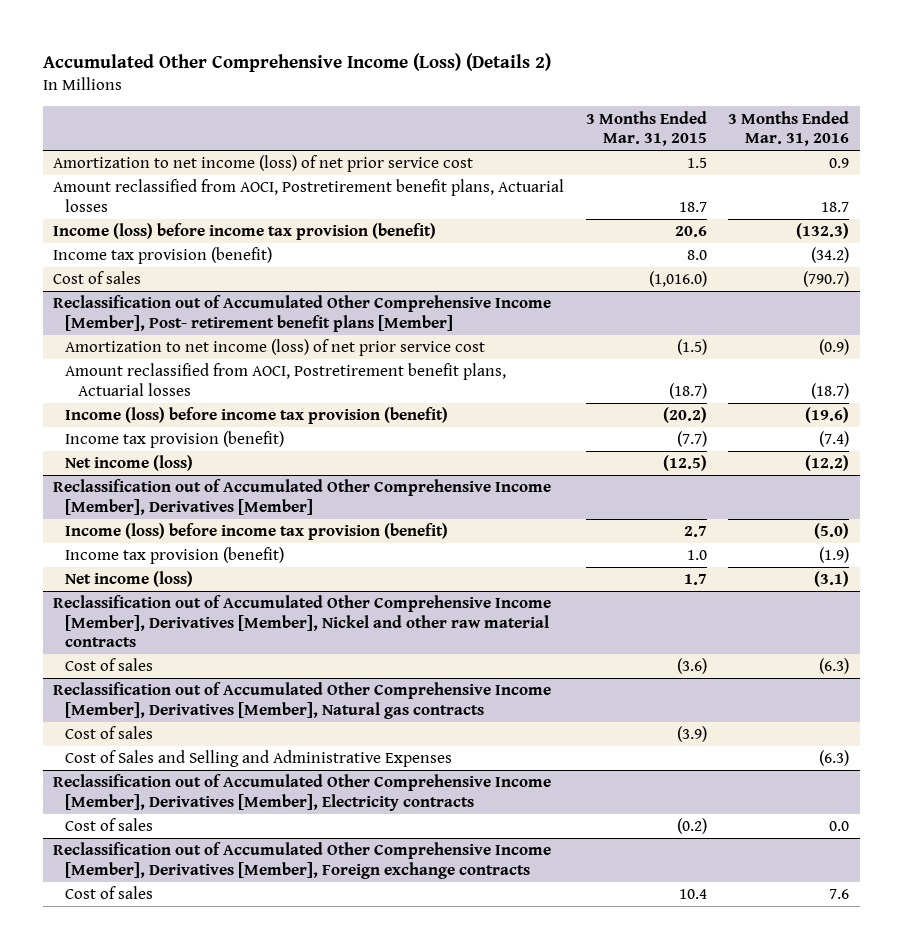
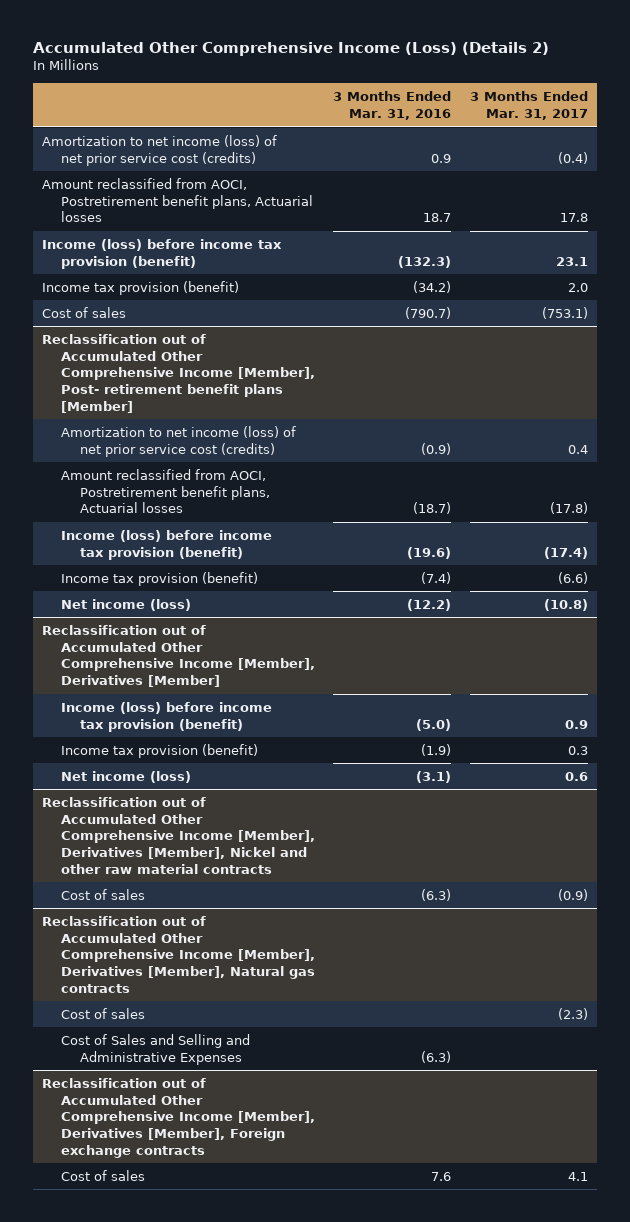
- | 3 Months Ended Mar. 31, 2015 | 3 Months Ended Mar. 31, 2016
+ | 3 Months Ended Mar. 31, 2016 | 3 Months Ended Mar. 31, 2017
- Amortization to net income (loss) of net prior service cost | 1.5 | 0.9
+ Amortization to net income (loss) of net prior service cost (credits) | 0.9 | (0.4)
@ Reclassification out of Accumulated Other Comprehensive Income [Member], Post- retirement benefit plans [Member]
- Amortization to net income (loss) of net prior service cost | (1.5) | (0.9)
+ Amortization to net income (loss) of net prior service cost (credits) | (0.9) | 0.4
- Reclassification out of Accumulated Other Comprehensive Income [Member], Derivatives [Member], Electricity contracts
- Cost of sales | (0.2) | 0.0

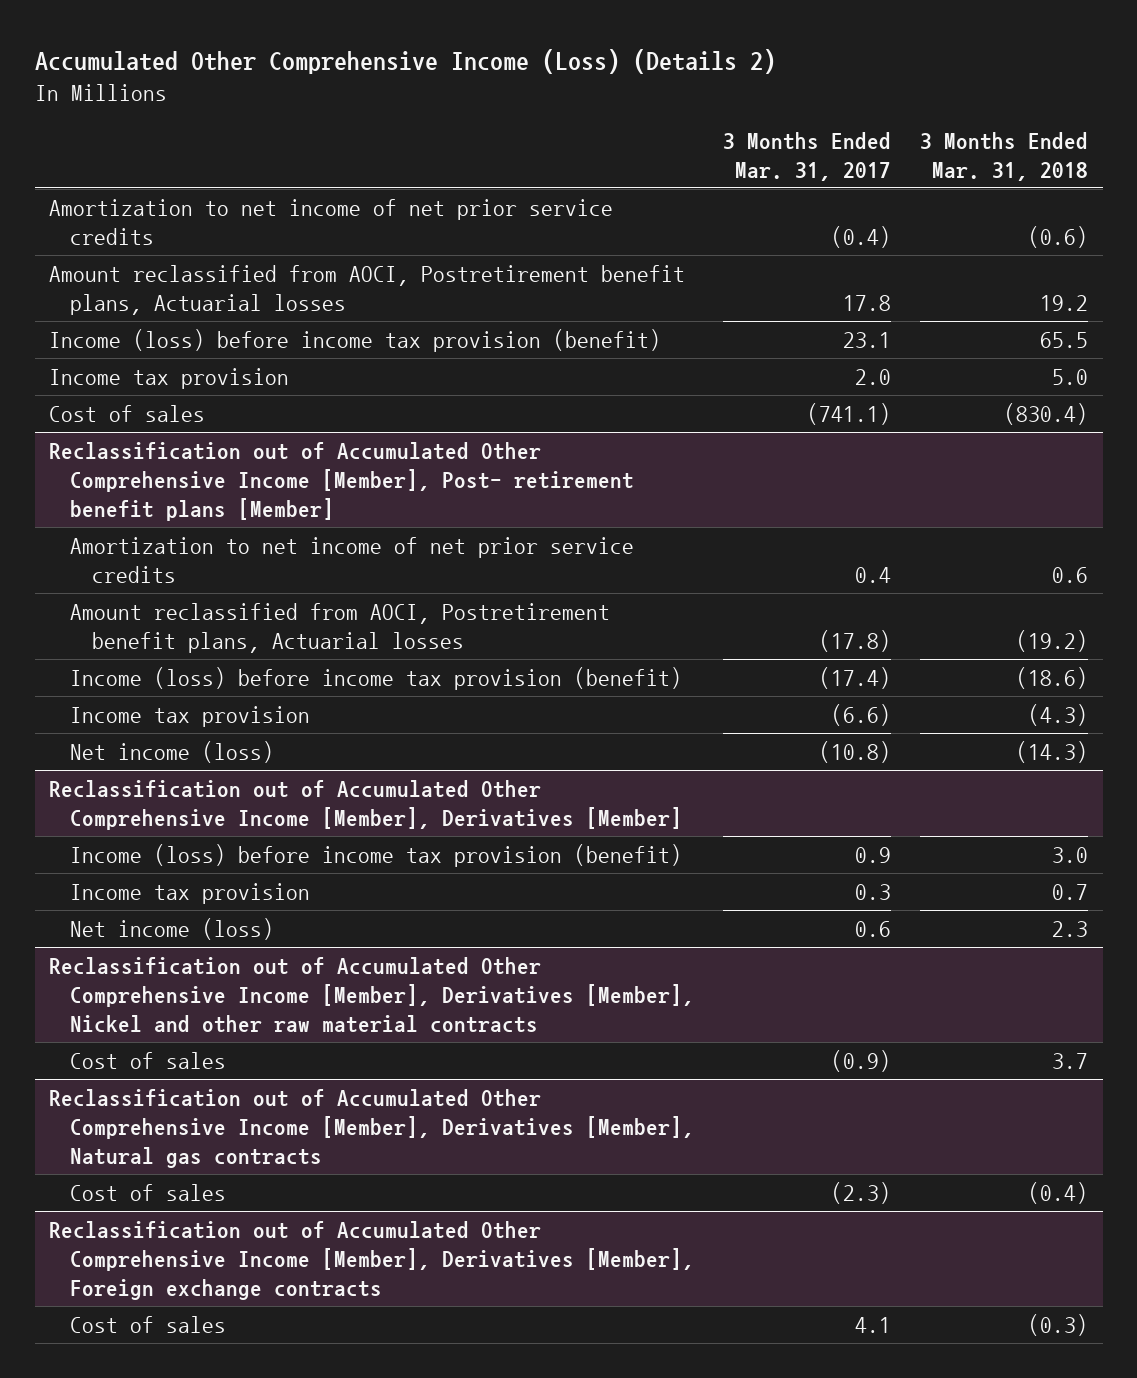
- | 3 Months Ended Mar. 31, 2016 | 3 Months Ended Mar. 31, 2017
+ | 3 Months Ended Mar. 31, 2017 | 3 Months Ended Mar. 31, 2018
- Amortization to net income (loss) of net prior service cost (credits) | 0.9 | (0.4)
+ Amortization to net income of net prior service credits | (0.4) | (0.6)
- Income tax provision (benefit) | (34.2) | 2.0
- Cost of sales | (790.7) | (753.1)
+ Income tax provision | 2.0 | 5.0
+ Cost of sales | (741.1) | (830.4)
@ Reclassification out of Accumulated Other Comprehensive Income [Member], Post- retirement benefit plans [Member]
- Amortization to net income (loss) of net prior service cost (credits) | (0.9) | 0.4
+ Amortization to net income of net prior service credits | 0.4 | 0.6
- Income tax provision (benefit) | (7.4) | (6.6)
+ Income tax provision | (6.6) | (4.3)
@ Reclassification out of Accumulated Other Comprehensive Income [Member], Derivatives [Member]
- Income tax provision (benefit) | (1.9) | 0.3
+ Income tax provision | 0.3 | 0.7
@ Reclassification out of Accumulated Other Comprehensive Income [Member], Derivatives [Member], Natural gas contracts
- Cost of Sales and Selling and Administrative Expenses | (6.3) |

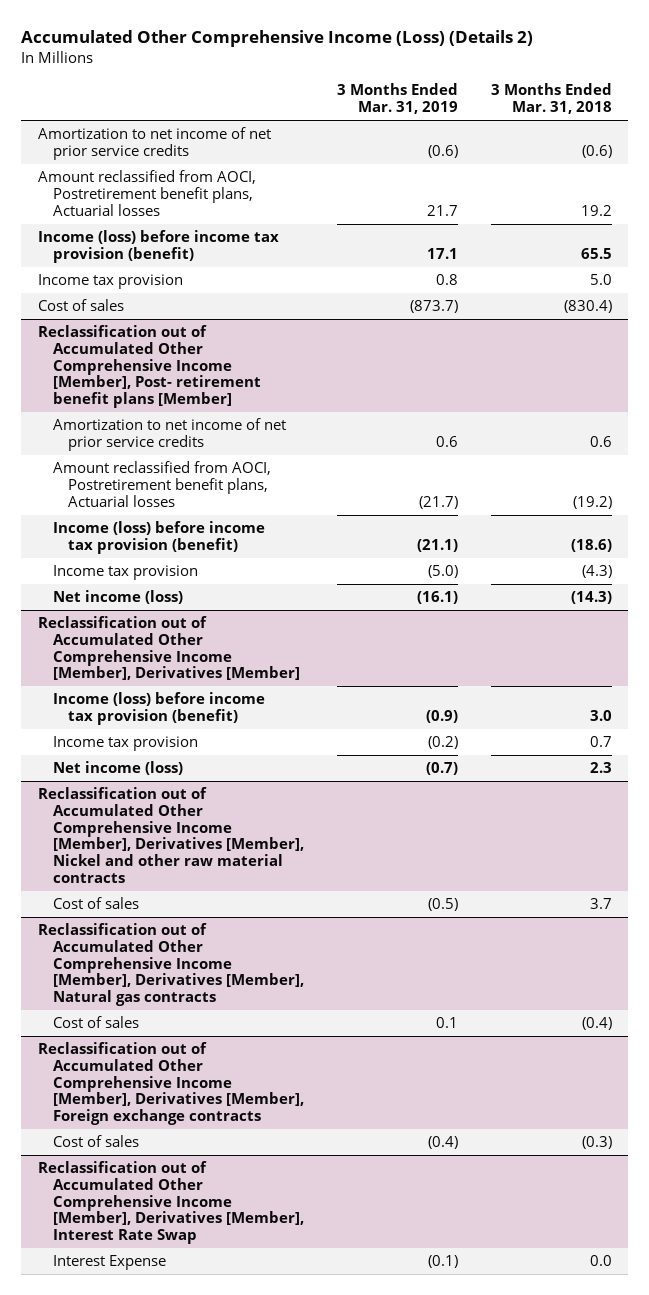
- | 3 Months Ended Mar. 31, 2017 | 3 Months Ended Mar. 31, 2018
+ | 3 Months Ended Mar. 31, 2019 | 3 Months Ended Mar. 31, 2018
+ Reclassification out of Accumulated Other Comprehensive Income [Member], Derivatives [Member], Interest Rate Swap
+ Interest Expense | (0.1) | 0.0

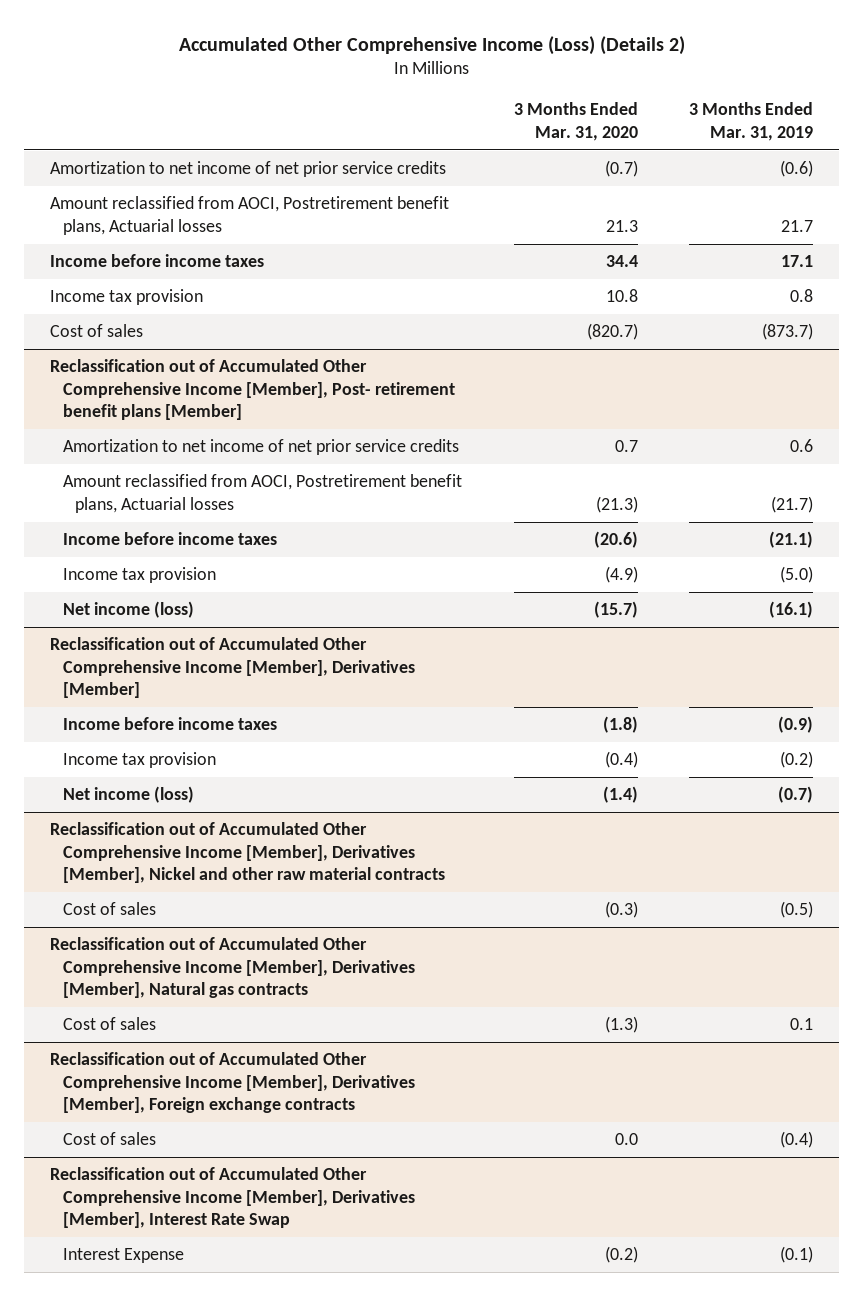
- | 3 Months Ended Mar. 31, 2019 | 3 Months Ended Mar. 31, 2018
+ | 3 Months Ended Mar. 31, 2020 | 3 Months Ended Mar. 31, 2019
- Income (loss) before income tax provision (benefit) | 17.1 | 65.5
+ Income before income taxes | 34.4 | 17.1
@ Reclassification out of Accumulated Other Comprehensive Income [Member], Post- retirement benefit plans [Member]
- Income (loss) before income tax provision (benefit) | (21.1) | (18.6)
+ Income before income taxes | (20.6) | (21.1)
@ Reclassification out of Accumulated Other Comprehensive Income [Member], Derivatives [Member]
- Income (loss) before income tax provision (benefit) | (0.9) | 3.0
+ Income before income taxes | (1.8) | (0.9)

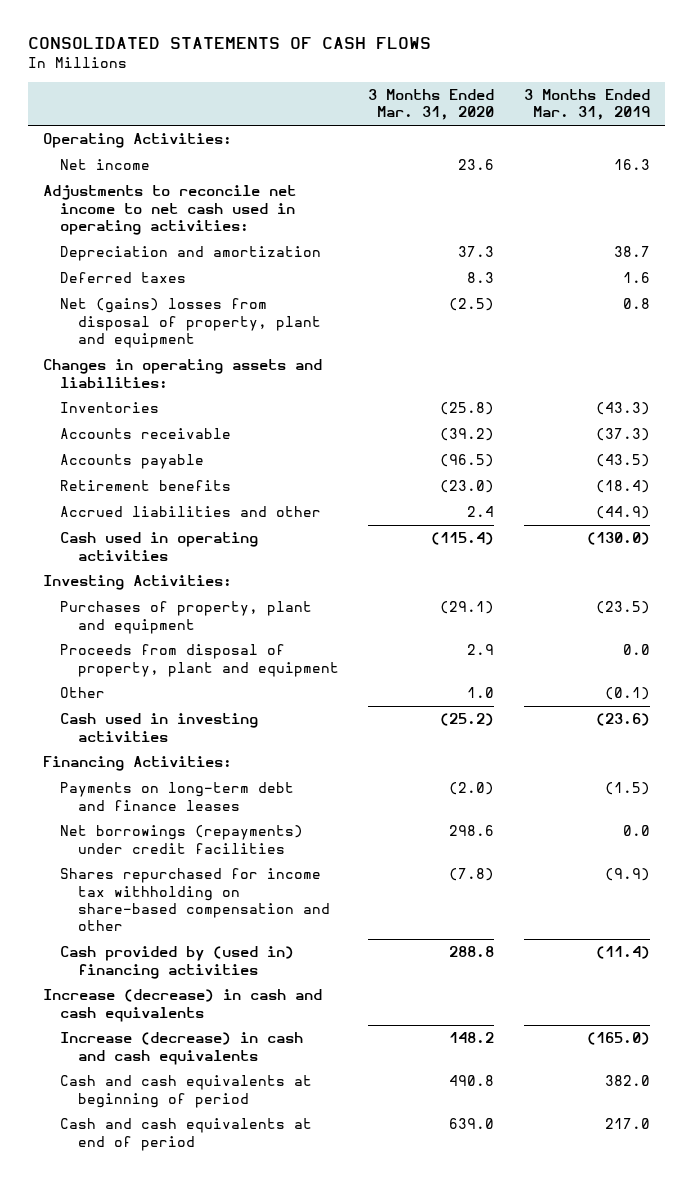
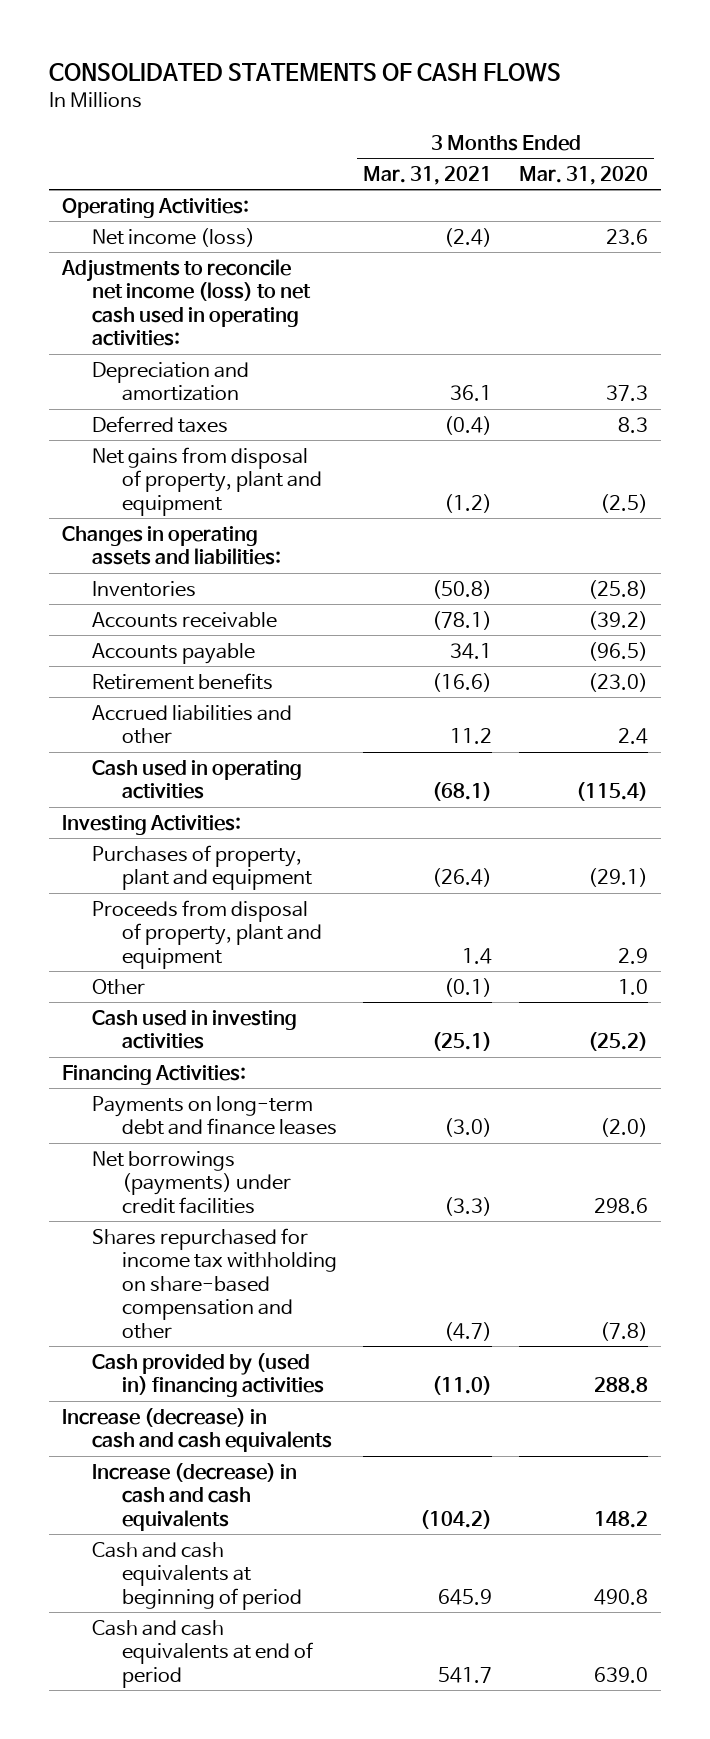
- | 3 Months Ended Mar. 31, 2020 | 3 Months Ended Mar. 31, 2019
+ | 3 Months Ended Mar. 31, 2021 | 3 Months Ended Mar. 31, 2020
- Net income | 23.6 | 16.3
- Adjustments to reconcile net income to net cash used in operating activities:
+ Net income (loss) | (2.4) | 23.6
+ Adjustments to reconcile net income (loss) to net cash used in operating activities:
- Net (gains) losses from disposal of property, plant and equipment | (2.5) | 0.8
+ Net gains from disposal of property, plant and equipment | (1.2) | (2.5)
- Net borrowings (repayments) under credit facilities | 298.6 | 0.0
+ Net borrowings (payments) under credit facilities | (3.3) | 298.6

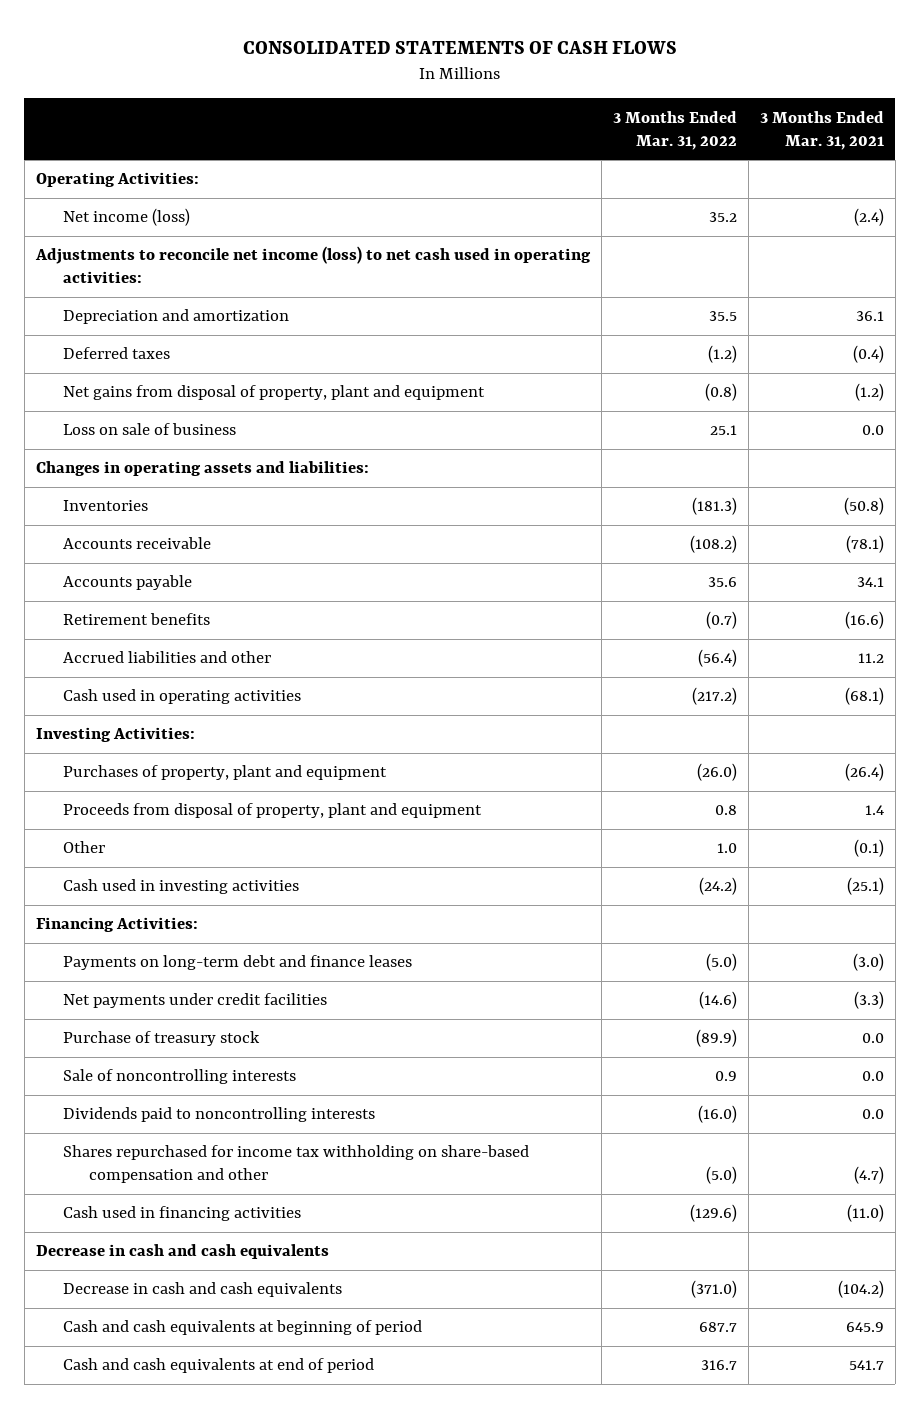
- | 3 Months Ended Mar. 31, 2021 | 3 Months Ended Mar. 31, 2020
+ | 3 Months Ended Mar. 31, 2022 | 3 Months Ended Mar. 31, 2021
+ Loss on sale of business | 25.1 | 0.0
- Net borrowings (payments) under credit facilities | (3.3) | 298.6
+ Net payments under credit facilities | (14.6) | (3.3)
+ Purchase of treasury stock | (89.9) | 0.0
+ Sale of noncontrolling interests | 0.9 | 0.0
+ Dividends paid to noncontrolling interests | (16.0) | 0.0
- Cash provided by (used in) financing activities | (11.0) | 288.8
- Increase (decrease) in cash and cash equivalents
- Increase (decrease) in cash and cash equivalents | (104.2) | 148.2
+ Cash used in financing activities | (129.6) | (11.0)
+ Decrease in cash and cash equivalents
+ Decrease in cash and cash equivalents | (371.0) | (104.2)

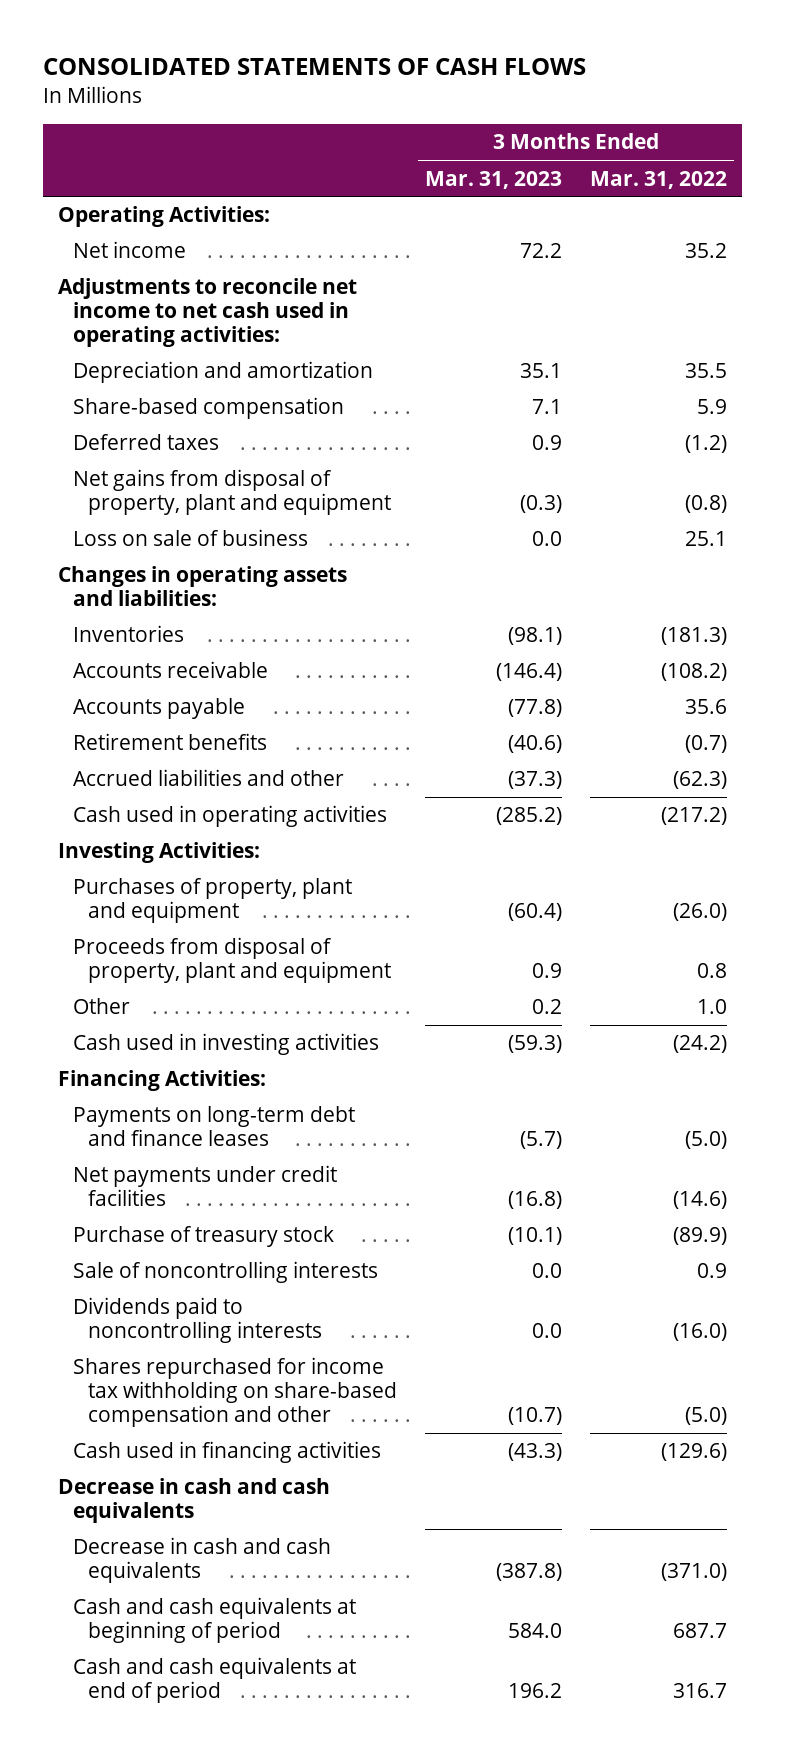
- | 3 Months Ended Mar. 31, 2022 | 3 Months Ended Mar. 31, 2021
+ | 3 Months Ended Mar. 31, 2023 | 3 Months Ended Mar. 31, 2022
- Net income (loss) | 35.2 | (2.4)
- Adjustments to reconcile net income (loss) to net cash used in operating activities:
+ Net income | 72.2 | 35.2
+ Adjustments to reconcile net income to net cash used in operating activities:
+ Share-based compensation | 7.1 | 5.9
- Accrued liabilities and other | (56.4) | 11.2
+ Accrued liabilities and other | (37.3) | (62.3)

